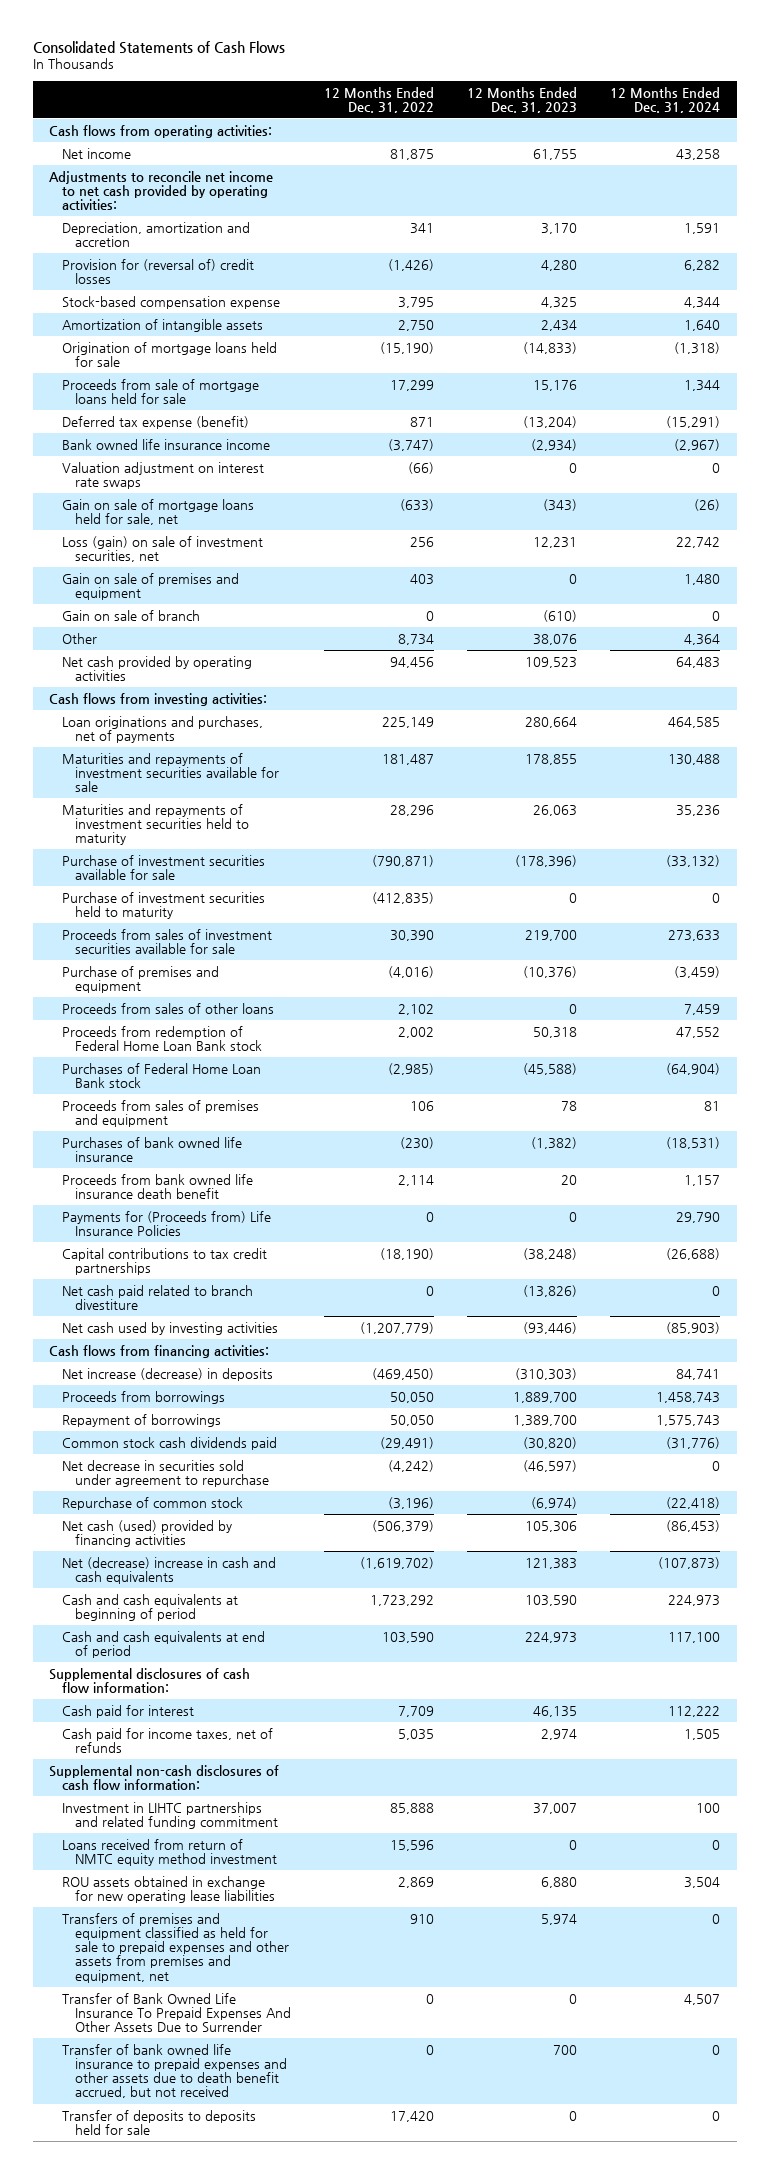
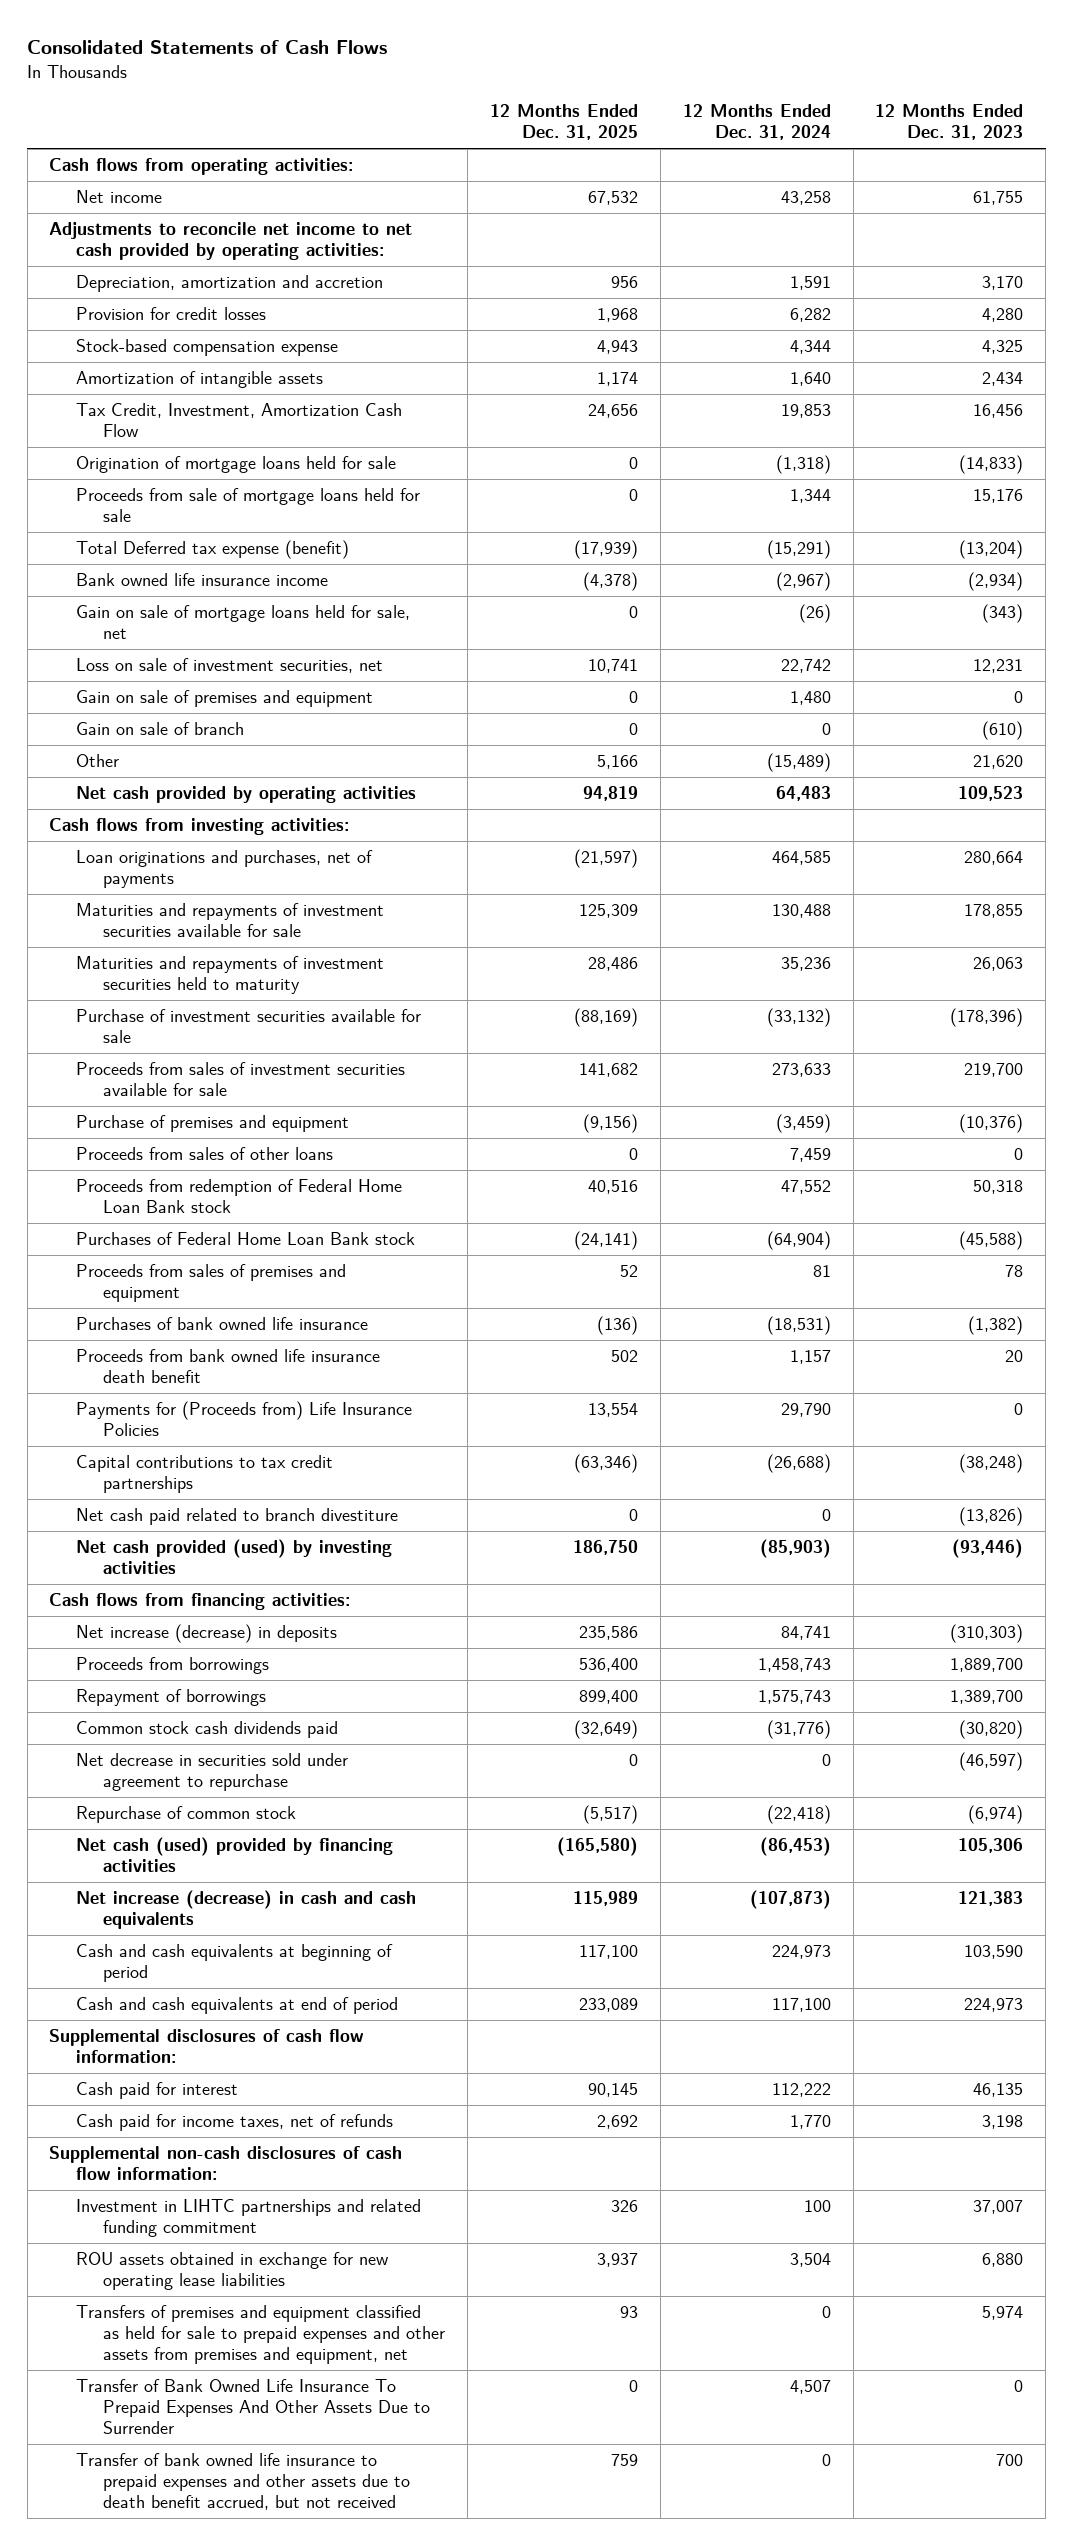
- | 12 Months Ended Dec. 31, 2022 | 12 Months Ended Dec. 31, 2023 | 12 Months Ended Dec. 31, 2024
+ | 12 Months Ended Dec. 31, 2025 | 12 Months Ended Dec. 31, 2024 | 12 Months Ended Dec. 31, 2023
- Provision for (reversal of) credit losses | (1,426) | 4,280 | 6,282
+ Provision for credit losses | 1,968 | 6,282 | 4,280
+ Tax Credit, Investment, Amortization Cash Flow | 24,656 | 19,853 | 16,456
- Deferred tax expense (benefit) | 871 | (13,204) | (15,291)
+ Total Deferred tax expense (benefit) | (17,939) | (15,291) | (13,204)
- Valuation adjustment on interest rate swaps | (66) | 0 | 0
- Loss (gain) on sale of investment securities, net | 256 | 12,231 | 22,742
+ Loss on sale of investment securities, net | 10,741 | 22,742 | 12,231
- Other | 8,734 | 38,076 | 4,364
+ Other | 5,166 | (15,489) | 21,620
- Purchase of investment securities held to maturity | (412,835) | 0 | 0
- Net cash used by investing activities | (1,207,779) | (93,446) | (85,903)
+ Net cash provided (used) by investing activities | 186,750 | (85,903) | (93,446)
- Net (decrease) increase in cash and cash equivalents | (1,619,702) | 121,383 | (107,873)
+ Net increase (decrease) in cash and cash equivalents | 115,989 | (107,873) | 121,383
- Cash paid for income taxes, net of refunds | 5,035 | 2,974 | 1,505
+ Cash paid for income taxes, net of refunds | 2,692 | 1,770 | 3,198
- Loans received from return of NMTC equity method investment | 15,596 | 0 | 0
- Transfer of deposits to deposits held for sale | 17,420 | 0 | 0

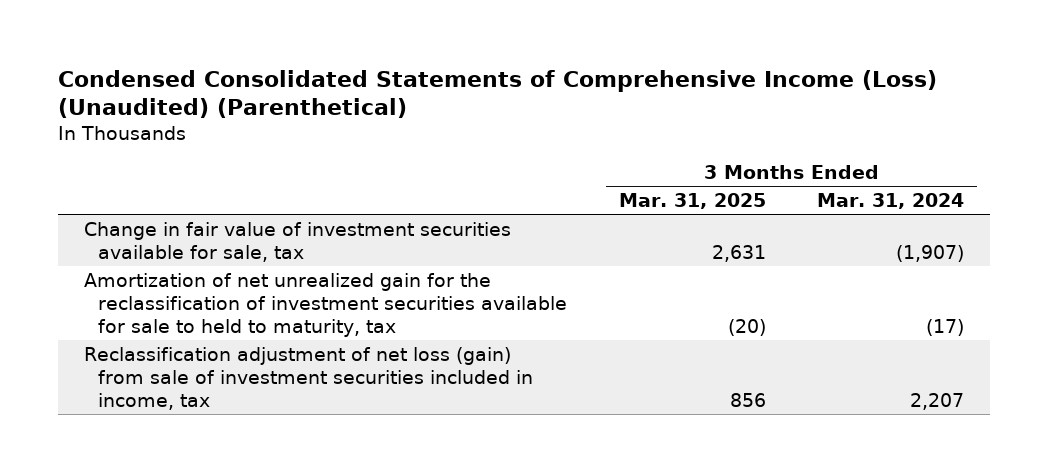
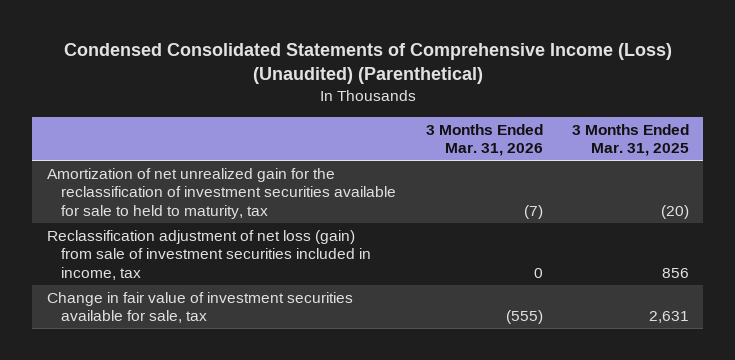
- | 3 Months Ended Mar. 31, 2025 | 3 Months Ended Mar. 31, 2024
+ | 3 Months Ended Mar. 31, 2026 | 3 Months Ended Mar. 31, 2025
moved down: Change in fair value of investment securities available for sale, tax | (555) | 2,631

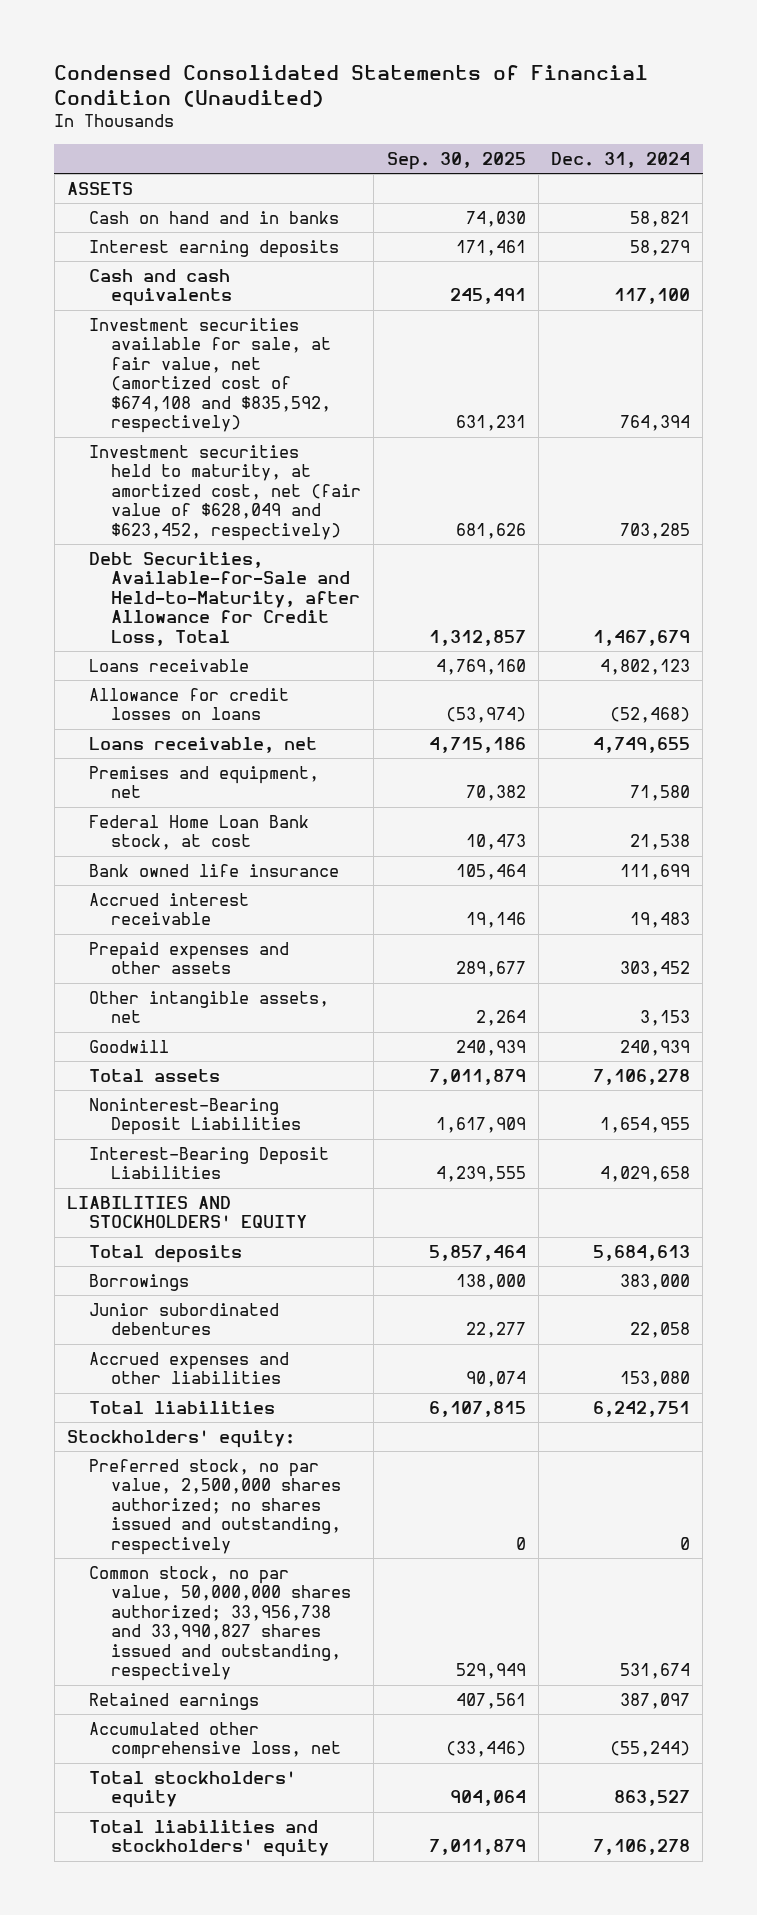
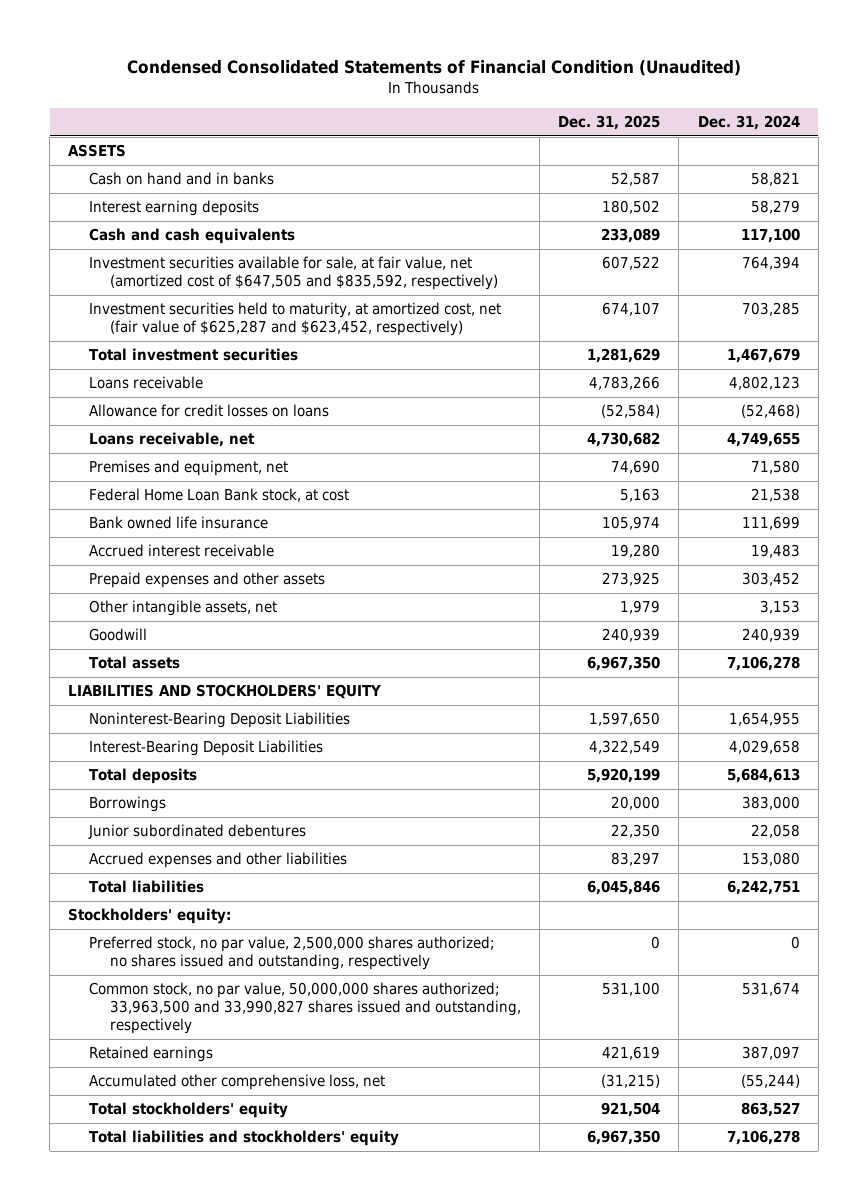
- | Sep. 30, 2025 | Dec. 31, 2024
+ | Dec. 31, 2025 | Dec. 31, 2024
- Investment securities available for sale, at fair value, net (amortized cost of $674,108 and $835,592, respectively) | 631,231 | 764,394
- Investment securities held to maturity, at amortized cost, net (fair value of $628,049 and $623,452, respectively) | 681,626 | 703,285
- Debt Securities, Available-for-Sale and Held-to-Maturity, after Allowance for Credit Loss, Total | 1,312,857 | 1,467,679
+ Investment securities available for sale, at fair value, net (amortized cost of $647,505 and $835,592, respectively) | 607,522 | 764,394
+ Investment securities held to maturity, at amortized cost, net (fair value of $625,287 and $623,452, respectively) | 674,107 | 703,285
+ Total investment securities | 1,281,629 | 1,467,679
moved up: LIABILITIES AND STOCKHOLDERS' EQUITY
- Common stock, no par value, 50,000,000 shares authorized; 33,956,738 and 33,990,827 shares issued and outstanding, respectively | 529,949 | 531,674
+ Common stock, no par value, 50,000,000 shares authorized; 33,963,500 and 33,990,827 shares issued and outstanding, respectively | 531,100 | 531,674

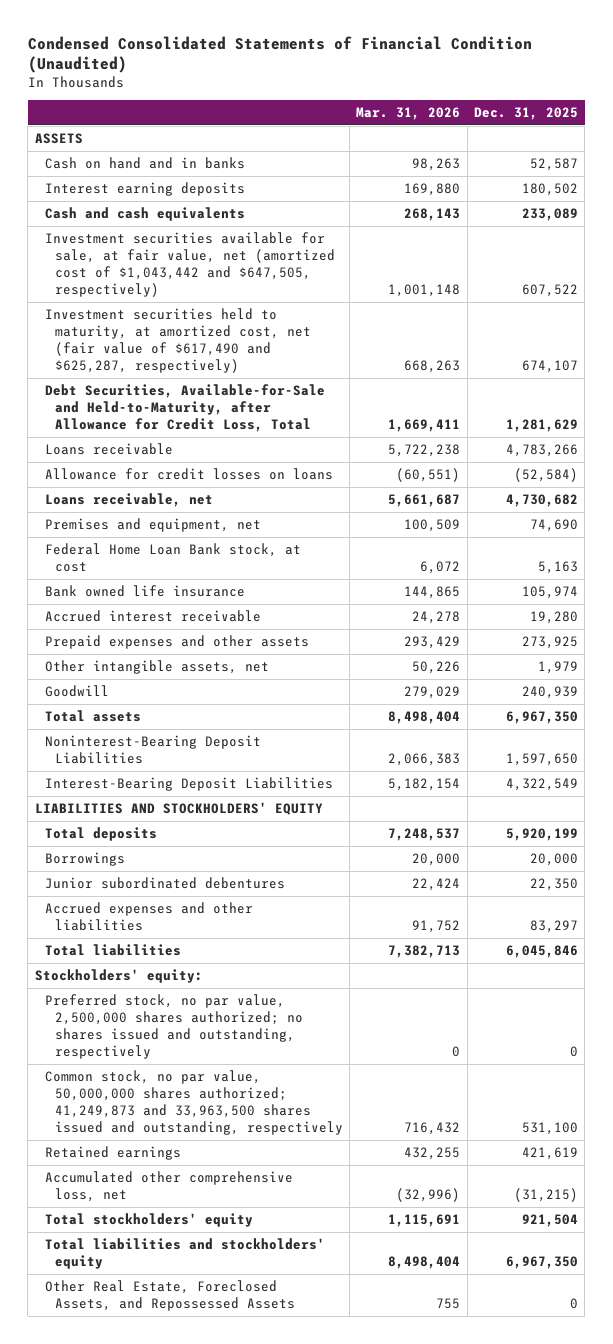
- | Dec. 31, 2025 | Dec. 31, 2024
+ | Mar. 31, 2026 | Dec. 31, 2025
- Investment securities available for sale, at fair value, net (amortized cost of $647,505 and $835,592, respectively) | 607,522 | 764,394
- Investment securities held to maturity, at amortized cost, net (fair value of $625,287 and $623,452, respectively) | 674,107 | 703,285
- Total investment securities | 1,281,629 | 1,467,679
+ Investment securities available for sale, at fair value, net (amortized cost of $1,043,442 and $647,505, respectively) | 1,001,148 | 607,522
+ Investment securities held to maturity, at amortized cost, net (fair value of $617,490 and $625,287, respectively) | 668,263 | 674,107
+ Debt Securities, Available-for-Sale and Held-to-Maturity, after Allowance for Credit Loss, Total | 1,669,411 | 1,281,629
moved down: LIABILITIES AND STOCKHOLDERS' EQUITY
- Common stock, no par value, 50,000,000 shares authorized; 33,963,500 and 33,990,827 shares issued and outstanding, respectively | 531,100 | 531,674
+ Common stock, no par value, 50,000,000 shares authorized; 41,249,873 and 33,963,500 shares issued and outstanding, respectively | 716,432 | 531,100
+ Other Real Estate, Foreclosed Assets, and Repossessed Assets | 755 | 0

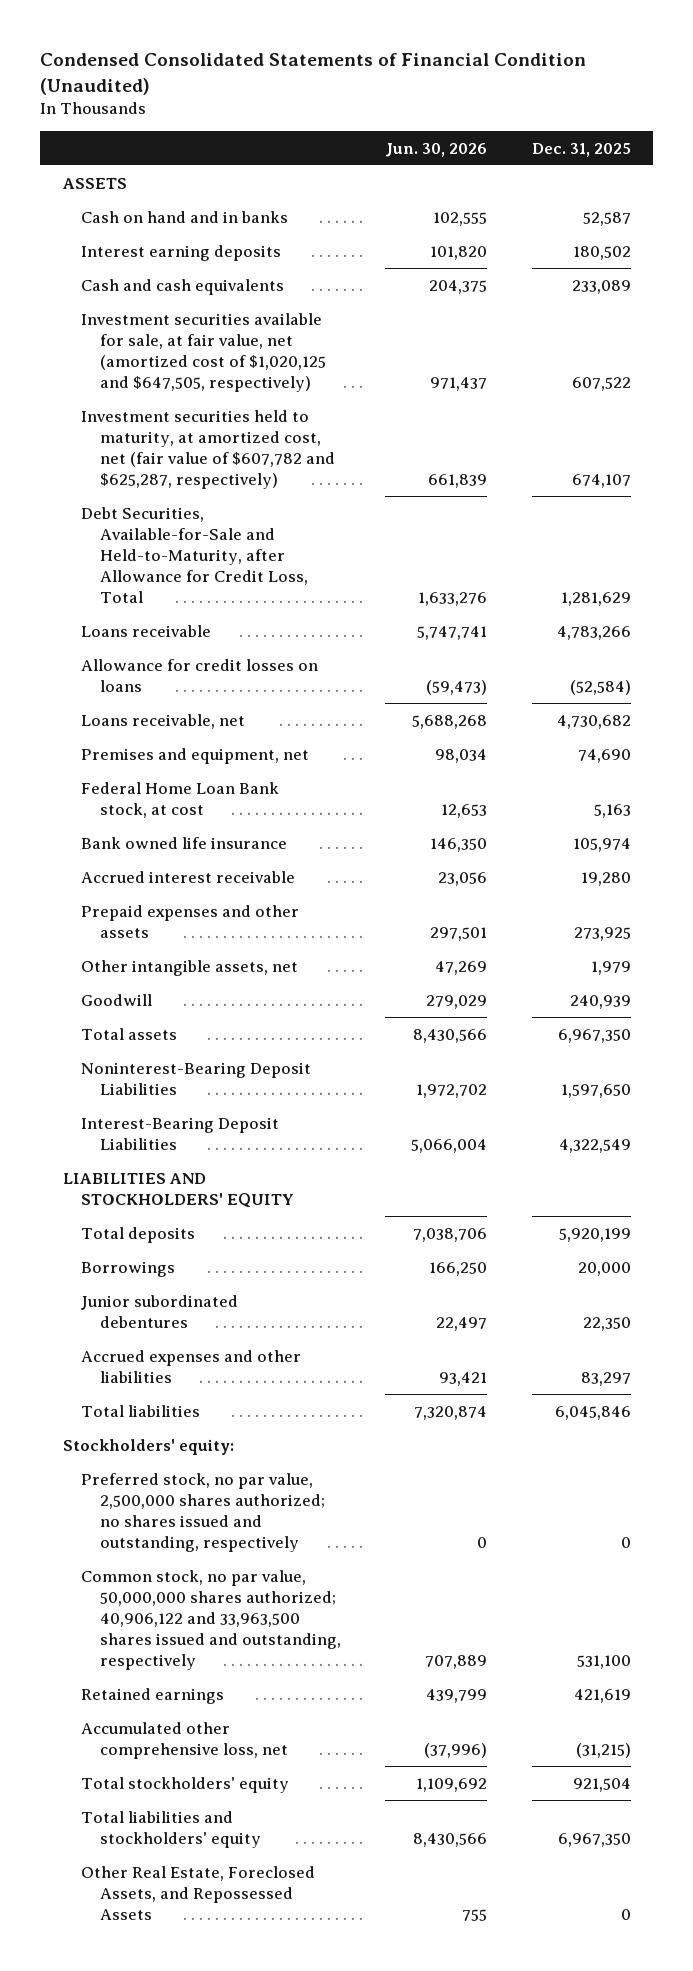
- | Mar. 31, 2026 | Dec. 31, 2025
+ | Jun. 30, 2026 | Dec. 31, 2025
- Investment securities available for sale, at fair value, net (amortized cost of $1,043,442 and $647,505, respectively) | 1,001,148 | 607,522
- Investment securities held to maturity, at amortized cost, net (fair value of $617,490 and $625,287, respectively) | 668,263 | 674,107
+ Investment securities available for sale, at fair value, net (amortized cost of $1,020,125 and $647,505, respectively) | 971,437 | 607,522
+ Investment securities held to maturity, at amortized cost, net (fair value of $607,782 and $625,287, respectively) | 661,839 | 674,107
- Common stock, no par value, 50,000,000 shares authorized; 41,249,873 and 33,963,500 shares issued and outstanding, respectively | 716,432 | 531,100
+ Common stock, no par value, 50,000,000 shares authorized; 40,906,122 and 33,963,500 shares issued and outstanding, respectively | 707,889 | 531,100

